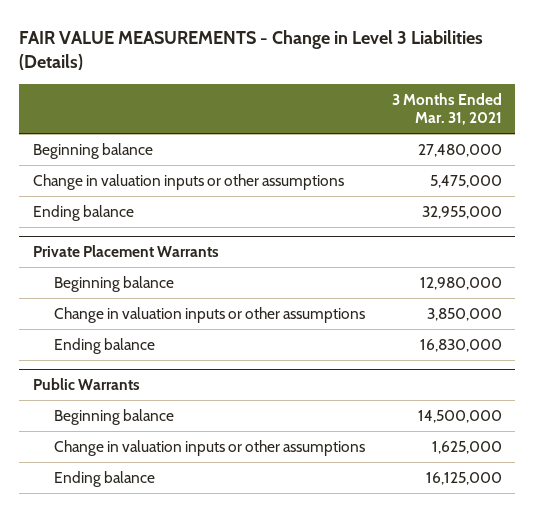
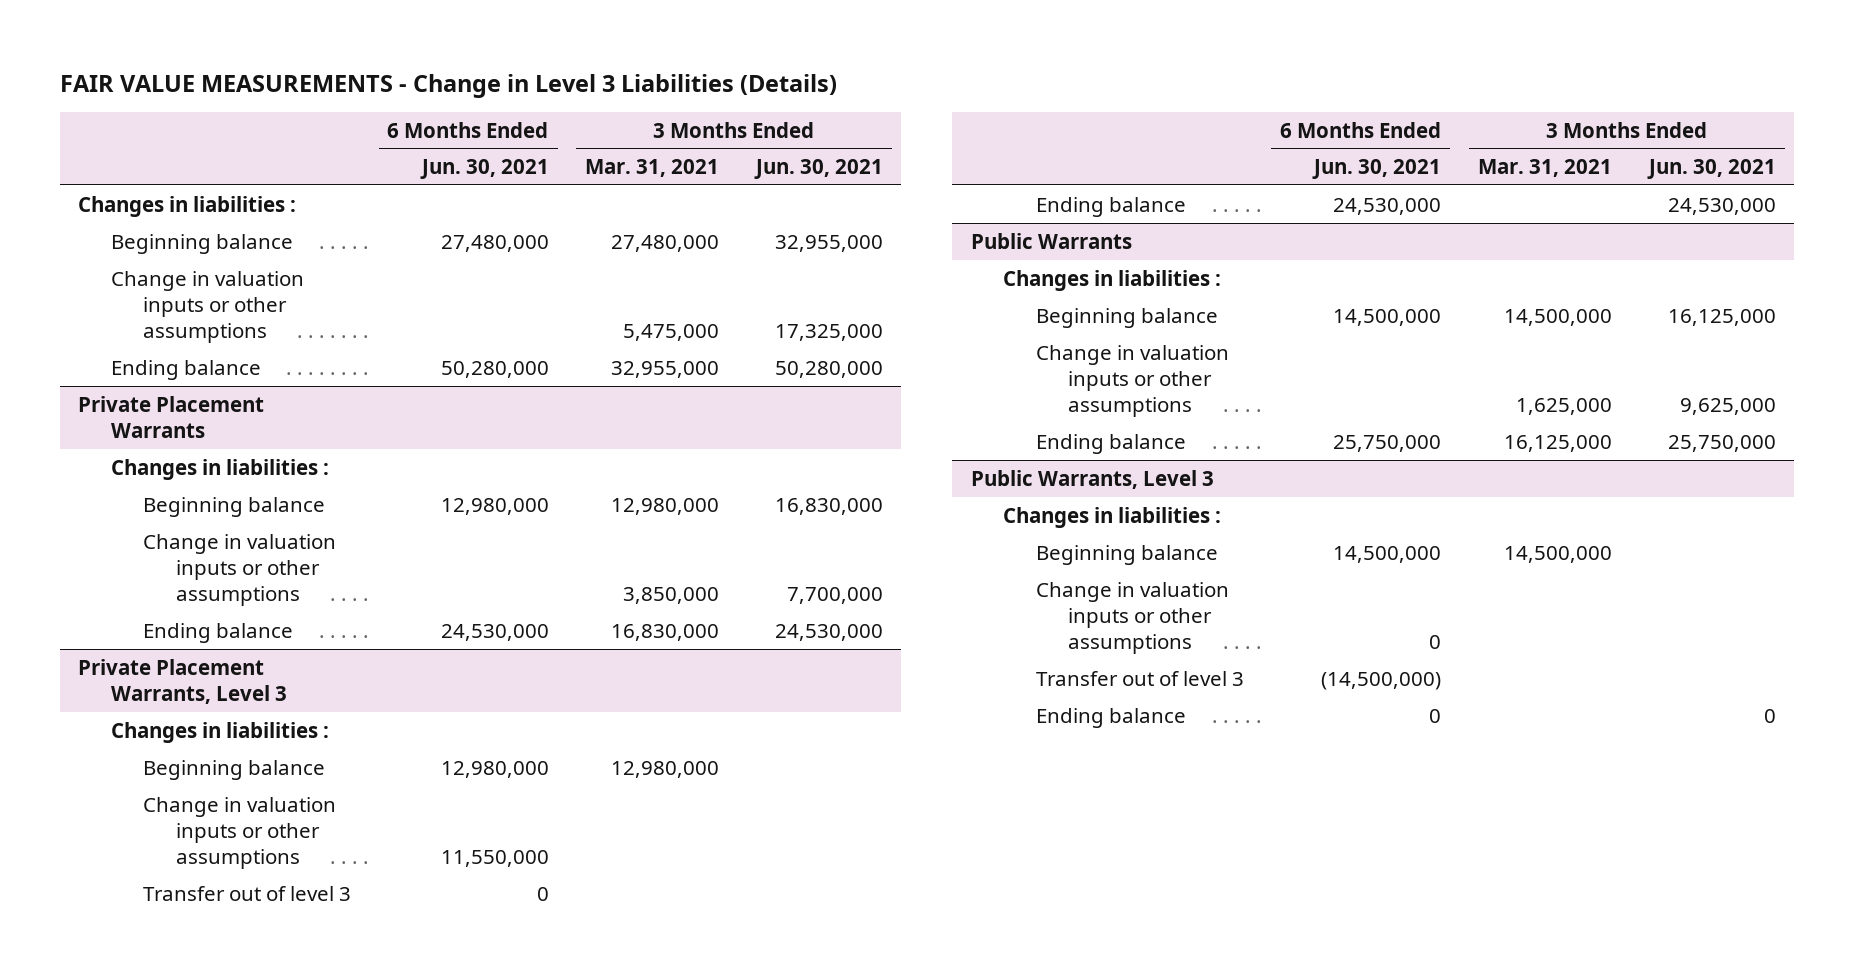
- | 3 Months Ended Mar. 31, 2021
+ | 6 Months Ended Jun. 30, 2021 | 3 Months Ended Mar. 31, 2021 | 3 Months Ended Jun. 30, 2021
+ Changes in liabilities :
@ Private Placement Warrants
+ Changes in liabilities :
+ Private Placement Warrants, Level 3
+ Changes in liabilities :
+ Beginning balance | 12,980,000 | 12,980,000 |
+ Change in valuation inputs or other assumptions | 11,550,000 | |
+ Transfer out of level 3 | 0 | |
+ Ending balance | 24,530,000 | | 24,530,000
@ Public Warrants
+ Changes in liabilities :
+ Public Warrants, Level 3
+ Changes in liabilities :
+ Beginning balance | 14,500,000 | 14,500,000 |
+ Change in valuation inputs or other assumptions | 0 | |
+ Transfer out of level 3 | (14,500,000) | |
+ Ending balance | 0 | | 0

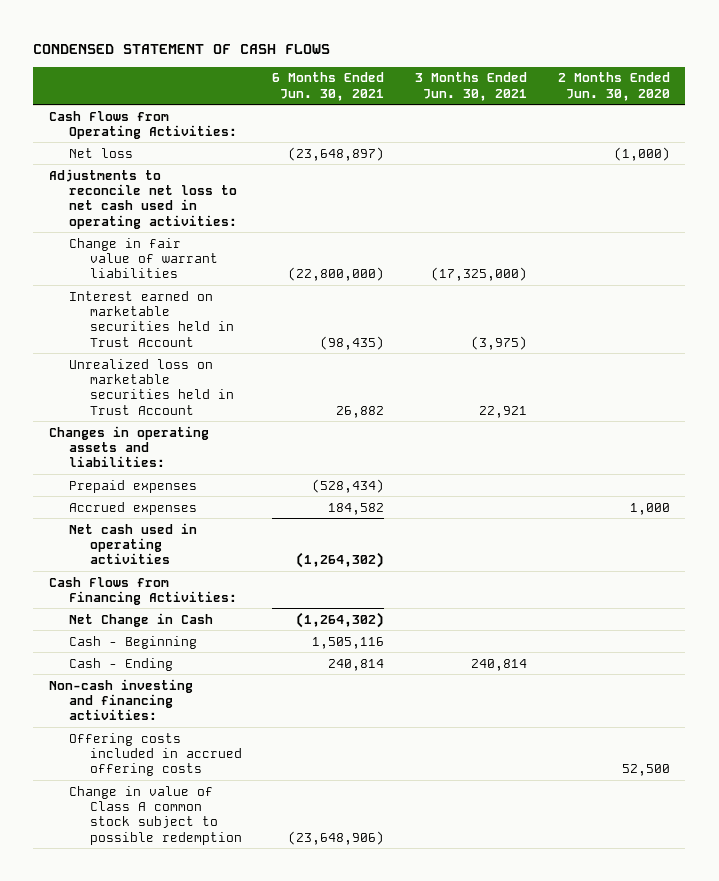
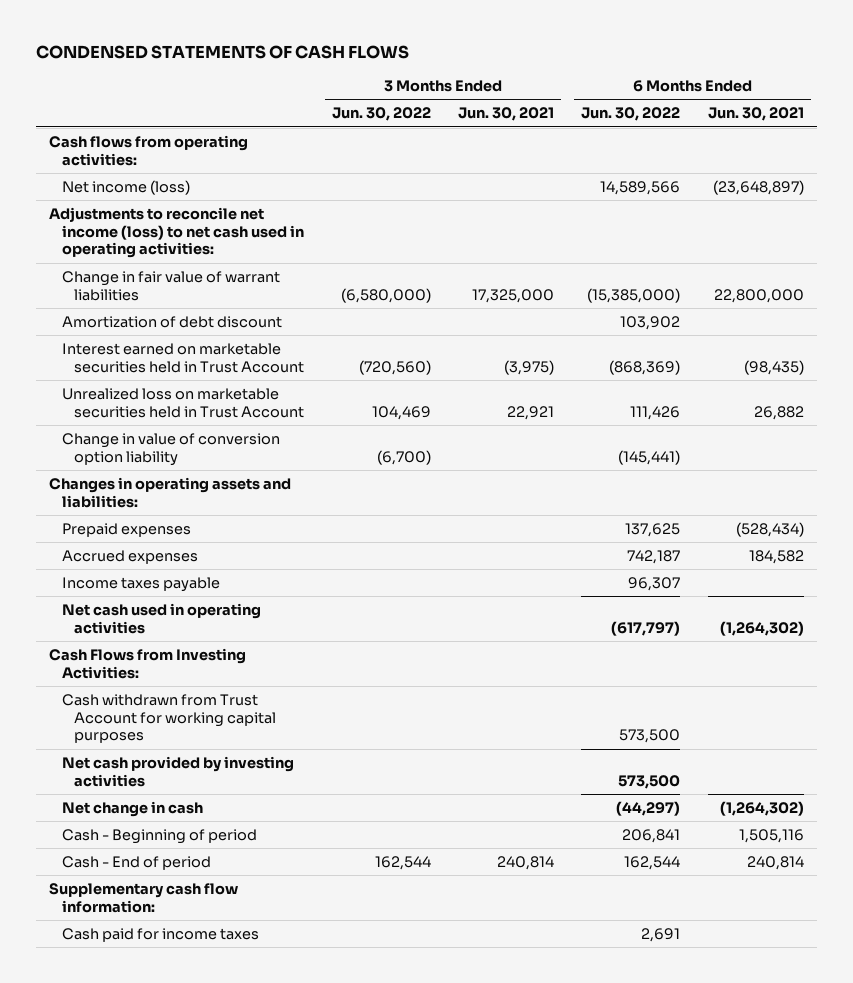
- CONDENSED STATEMENT OF CASH FLOWS
+ CONDENSED STATEMENTS OF CASH FLOWS
- | 6 Months Ended Jun. 30, 2021 | 3 Months Ended Jun. 30, 2021 | 2 Months Ended Jun. 30, 2020
+ | 3 Months Ended Jun. 30, 2022 | 3 Months Ended Jun. 30, 2021 | 6 Months Ended Jun. 30, 2022 | 6 Months Ended Jun. 30, 2021
- Cash Flows from Operating Activities:
- Net loss | (23,648,897) | | (1,000)
- Adjustments to reconcile net loss to net cash used in operating activities:
- Change in fair value of warrant liabilities | (22,800,000) | (17,325,000) |
+ Cash flows from operating activities:
+ Net income (loss) | | | 14,589,566 | (23,648,897)
+ Adjustments to reconcile net income (loss) to net cash used in operating activities:
+ Change in fair value of warrant liabilities | (6,580,000) | 17,325,000 | (15,385,000) | 22,800,000
+ Amortization of debt discount | | | 103,902 |
+ Change in value of conversion option liability | (6,700) | | (145,441) |
+ Income taxes payable | | | 96,307 |
- Cash Flows from Financing Activities:
- Net Change in Cash | (1,264,302) | |
- Cash - Beginning | 1,505,116 | |
- Cash - Ending | 240,814 | 240,814 |
- Non-cash investing and financing activities:
- Offering costs included in accrued offering costs | | | 52,500
- Change in value of Class A common stock subject to possible redemption | (23,648,906) | |
+ Cash Flows from Investing Activities:
+ Cash withdrawn from Trust Account for working capital purposes | | | 573,500 |
+ Net cash provided by investing activities | | | 573,500 |
+ Net change in cash | | | (44,297) | (1,264,302)
+ Cash - Beginning of period | | | 206,841 | 1,505,116
+ Cash - End of period | 162,544 | 240,814 | 162,544 | 240,814
+ Supplementary cash flow information:
+ Cash paid for income taxes | | | 2,691 |

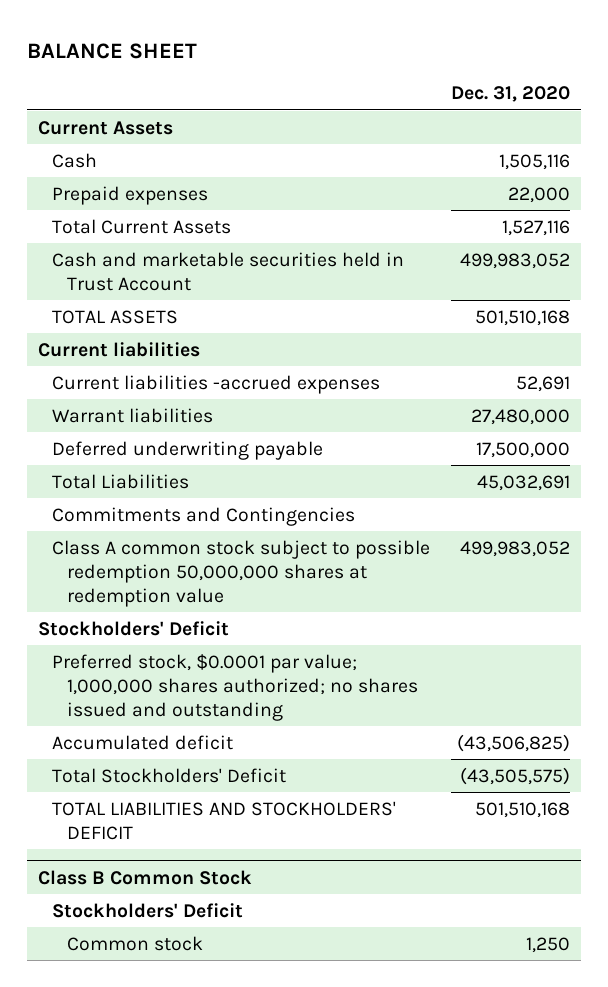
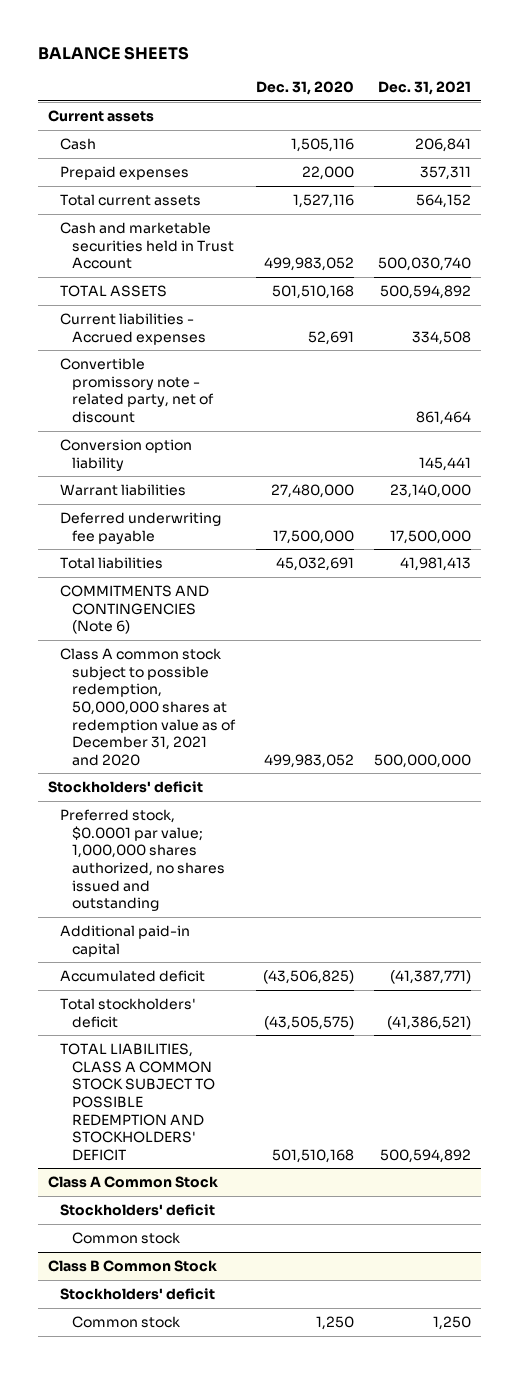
- BALANCE SHEET
+ BALANCE SHEETS
- | Dec. 31, 2020
+ | Dec. 31, 2020 | Dec. 31, 2021
- Current Assets
+ Current assets
- Total Current Assets | 1,527,116
+ Total current assets | 1,527,116 | 564,152
- Current liabilities
- Current liabilities -accrued expenses | 52,691
+ Current liabilities - Accrued expenses | 52,691 | 334,508
+ Convertible promissory note - related party, net of discount | | 861,464
+ Conversion option liability | | 145,441
- Deferred underwriting payable | 17,500,000
- Total Liabilities | 45,032,691
- Commitments and Contingencies
- Class A common stock subject to possible redemption 50,000,000 shares at redemption value | 499,983,052
- Stockholders' Deficit
- Preferred stock, $0.0001 par value; 1,000,000 shares authorized; no shares issued and outstanding
+ Deferred underwriting fee payable | 17,500,000 | 17,500,000
+ Total liabilities | 45,032,691 | 41,981,413
+ COMMITMENTS AND CONTINGENCIES (Note 6)
+ Class A common stock subject to possible redemption, 50,000,000 shares at redemption value as of December 31, 2021 and 2020 | 499,983,052 | 500,000,000
+ Stockholders' deficit
+ Preferred stock, $0.0001 par value; 1,000,000 shares authorized, no shares issued and outstanding
+ Additional paid-in capital
- Total Stockholders' Deficit | (43,505,575)
- TOTAL LIABILITIES AND STOCKHOLDERS' DEFICIT | 501,510,168
+ Total stockholders' deficit | (43,505,575) | (41,386,521)
+ TOTAL LIABILITIES, CLASS A COMMON STOCK SUBJECT TO POSSIBLE REDEMPTION AND STOCKHOLDERS' DEFICIT | 501,510,168 | 500,594,892
+ Class A Common Stock
+ Stockholders' deficit
+ Common stock
@ Class B Common Stock
- Stockholders' Deficit
+ Stockholders' deficit

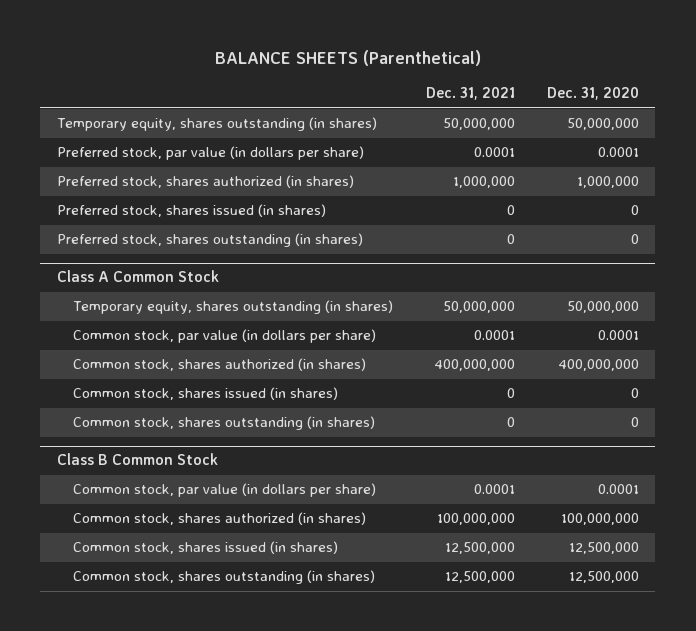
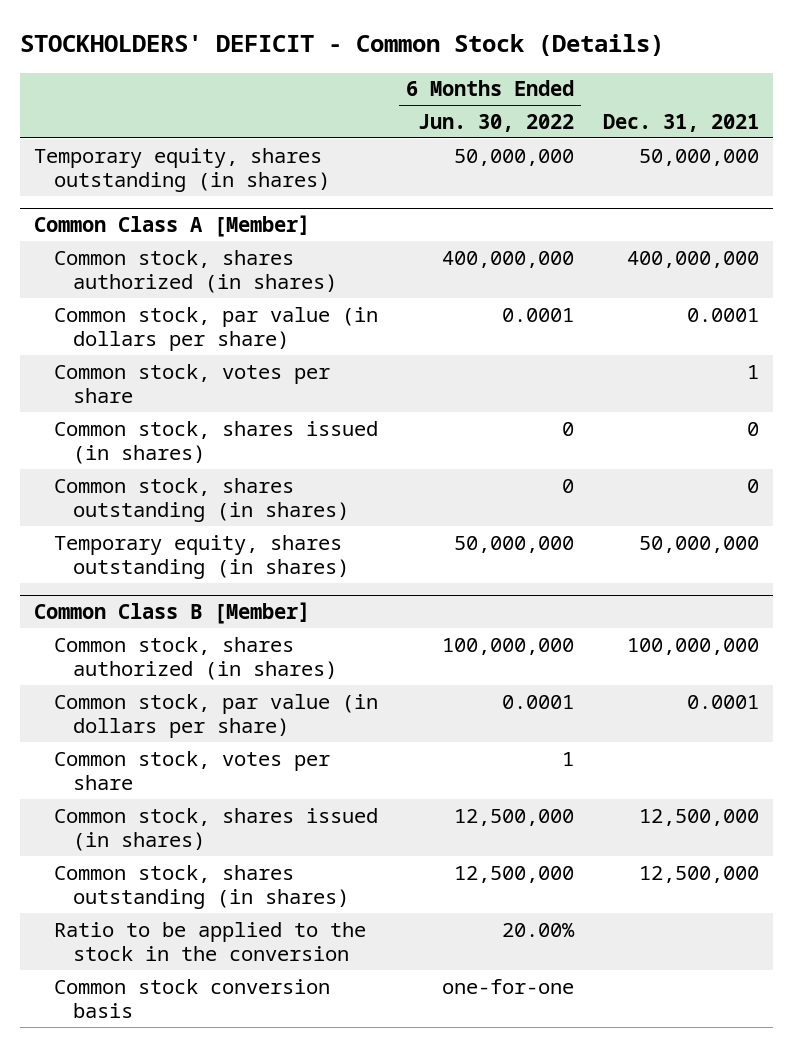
- BALANCE SHEETS (Parenthetical)
+ STOCKHOLDERS' DEFICIT - Common Stock (Details)
- | Dec. 31, 2021 | Dec. 31, 2020
+ | 6 Months Ended Jun. 30, 2022 | Dec. 31, 2021
- Preferred stock, par value (in dollars per share) | 0.0001 | 0.0001
- Preferred stock, shares authorized (in shares) | 1,000,000 | 1,000,000
- Preferred stock, shares issued (in shares) | 0 | 0
- Preferred stock, shares outstanding (in shares) | 0 | 0
- Class A Common Stock
- Temporary equity, shares outstanding (in shares) | 50,000,000 | 50,000,000
- Common stock, par value (in dollars per share) | 0.0001 | 0.0001
+ Common Class A [Member]
+ Common stock, par value (in dollars per share) | 0.0001 | 0.0001
+ Common stock, votes per share | | 1
- Class B Common Stock
- Common stock, par value (in dollars per share) | 0.0001 | 0.0001
+ Temporary equity, shares outstanding (in shares) | 50,000,000 | 50,000,000
+ Common Class B [Member]
+ Common stock, par value (in dollars per share) | 0.0001 | 0.0001
+ Common stock, votes per share | 1 |
+ Ratio to be applied to the stock in the conversion | 20.00% |
+ Common stock conversion basis | one-for-one |

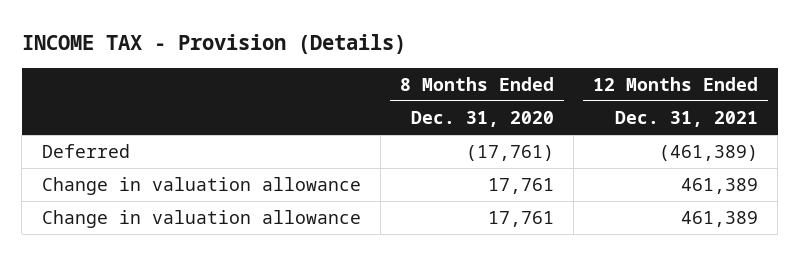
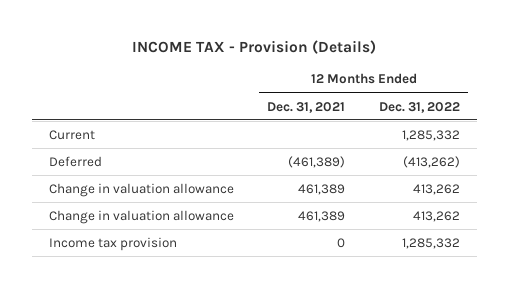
- | 8 Months Ended Dec. 31, 2020 | 12 Months Ended Dec. 31, 2021
+ | 12 Months Ended Dec. 31, 2021 | 12 Months Ended Dec. 31, 2022
+ Current | | 1,285,332
+ Income tax provision | 0 | 1,285,332

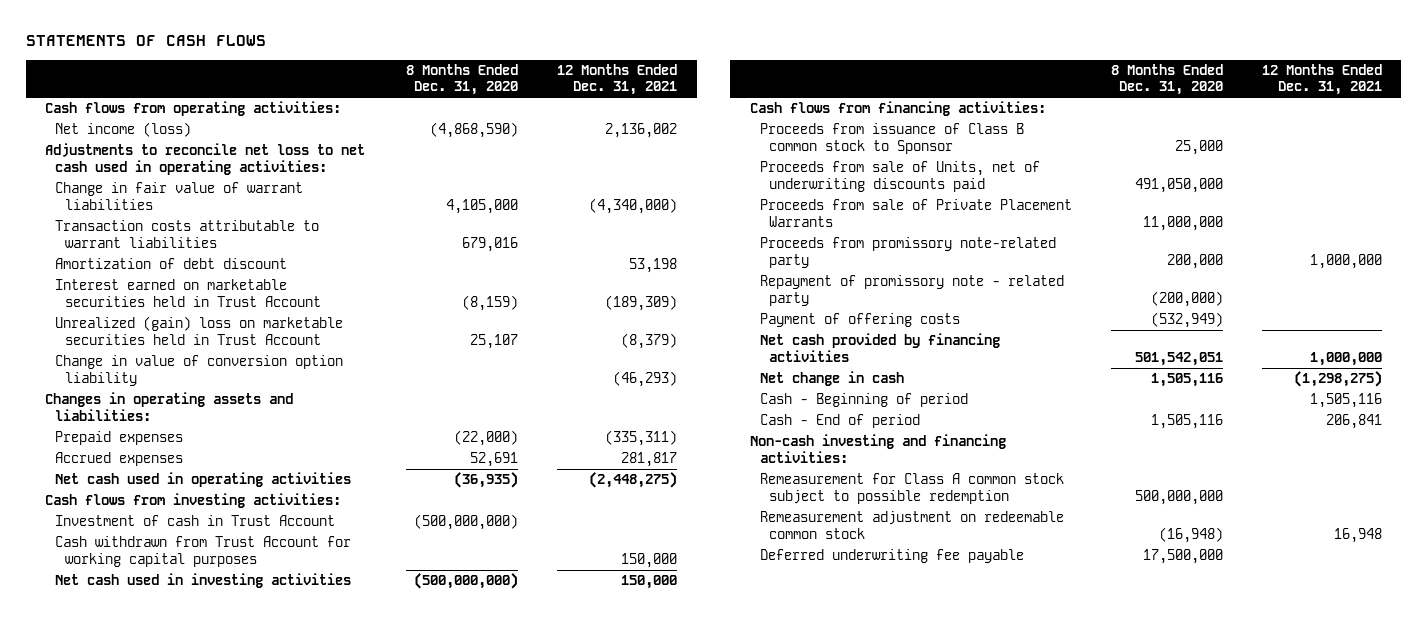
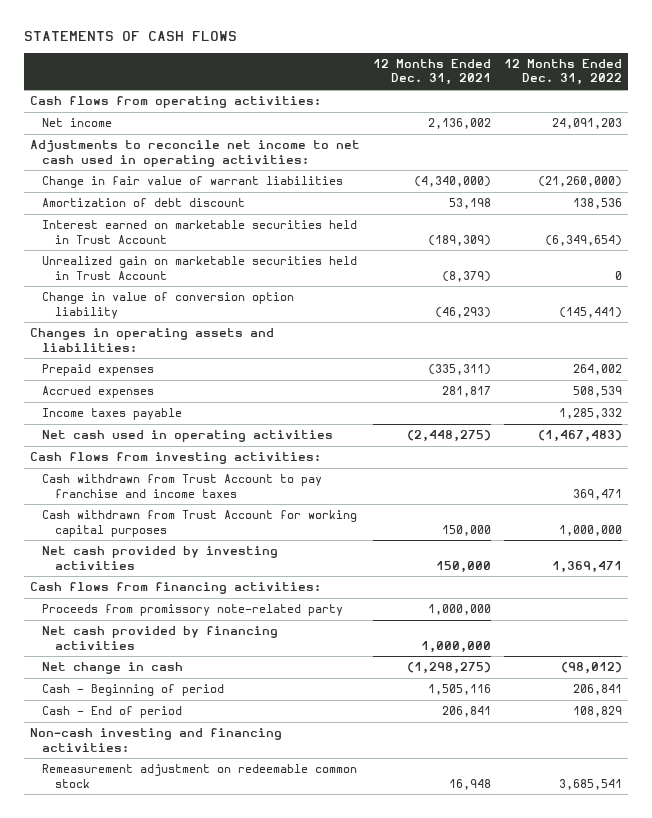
- | 8 Months Ended Dec. 31, 2020 | 12 Months Ended Dec. 31, 2021
+ | 12 Months Ended Dec. 31, 2021 | 12 Months Ended Dec. 31, 2022
- Net income (loss) | (4,868,590) | 2,136,002
- Adjustments to reconcile net loss to net cash used in operating activities:
+ Net income | 2,136,002 | 24,091,203
+ Adjustments to reconcile net income to net cash used in operating activities:
- Transaction costs attributable to warrant liabilities | 679,016 |
- Unrealized (gain) loss on marketable securities held in Trust Account | 25,107 | (8,379)
+ Unrealized gain on marketable securities held in Trust Account | (8,379) | 0
+ Income taxes payable | | 1,285,332
- Investment of cash in Trust Account | (500,000,000) |
+ Cash withdrawn from Trust Account to pay franchise and income taxes | | 369,471
- Net cash used in investing activities | (500,000,000) | 150,000
+ Net cash provided by investing activities | 150,000 | 1,369,471
- Proceeds from issuance of Class B common stock to Sponsor | 25,000 |
- Proceeds from sale of Units, net of underwriting discounts paid | 491,050,000 |
- Proceeds from sale of Private Placement Warrants | 11,000,000 |
- Repayment of promissory note - related party | (200,000) |
- Payment of offering costs | (532,949) |
- Remeasurement for Class A common stock subject to possible redemption | 500,000,000 |
- Deferred underwriting fee payable | 17,500,000 |

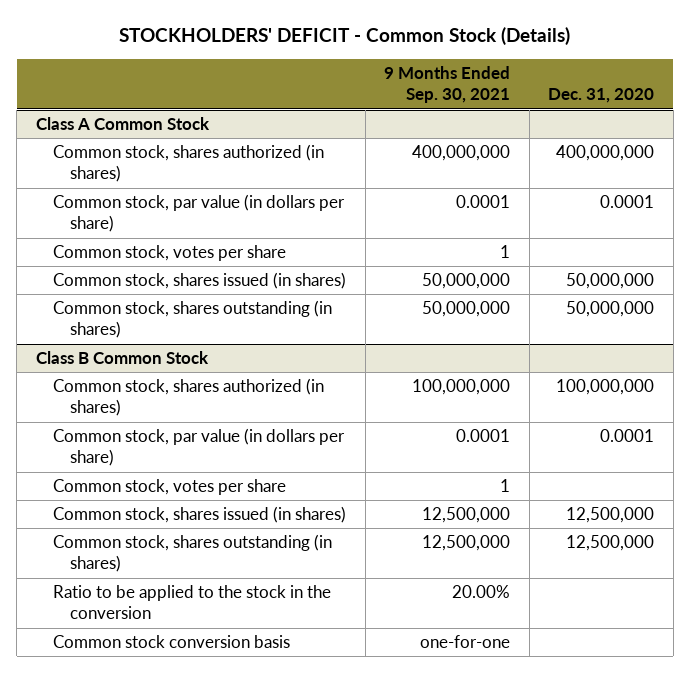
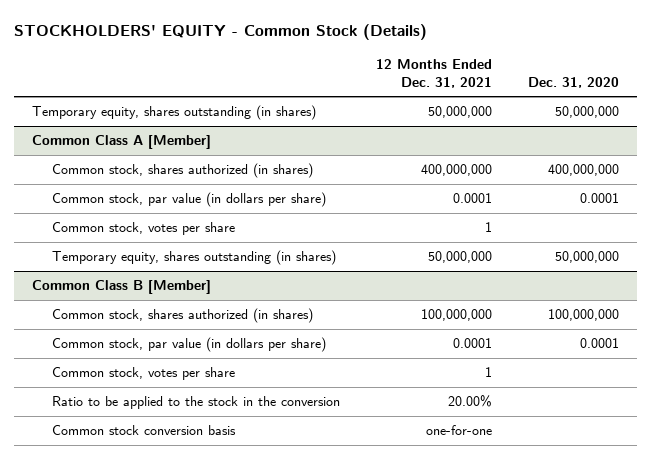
- STOCKHOLDERS' DEFICIT - Common Stock (Details)
+ STOCKHOLDERS' EQUITY - Common Stock (Details)
- | 9 Months Ended Sep. 30, 2021 | Dec. 31, 2020
+ | 12 Months Ended Dec. 31, 2021 | Dec. 31, 2020
- Class A Common Stock
+ Temporary equity, shares outstanding (in shares) | 50,000,000 | 50,000,000
+ Common Class A [Member]
- Common stock, shares issued (in shares) | 50,000,000 | 50,000,000
- Common stock, shares outstanding (in shares) | 50,000,000 | 50,000,000
- Class B Common Stock
+ Temporary equity, shares outstanding (in shares) | 50,000,000 | 50,000,000
+ Common Class B [Member]
- Common stock, shares issued (in shares) | 12,500,000 | 12,500,000
- Common stock, shares outstanding (in shares) | 12,500,000 | 12,500,000

